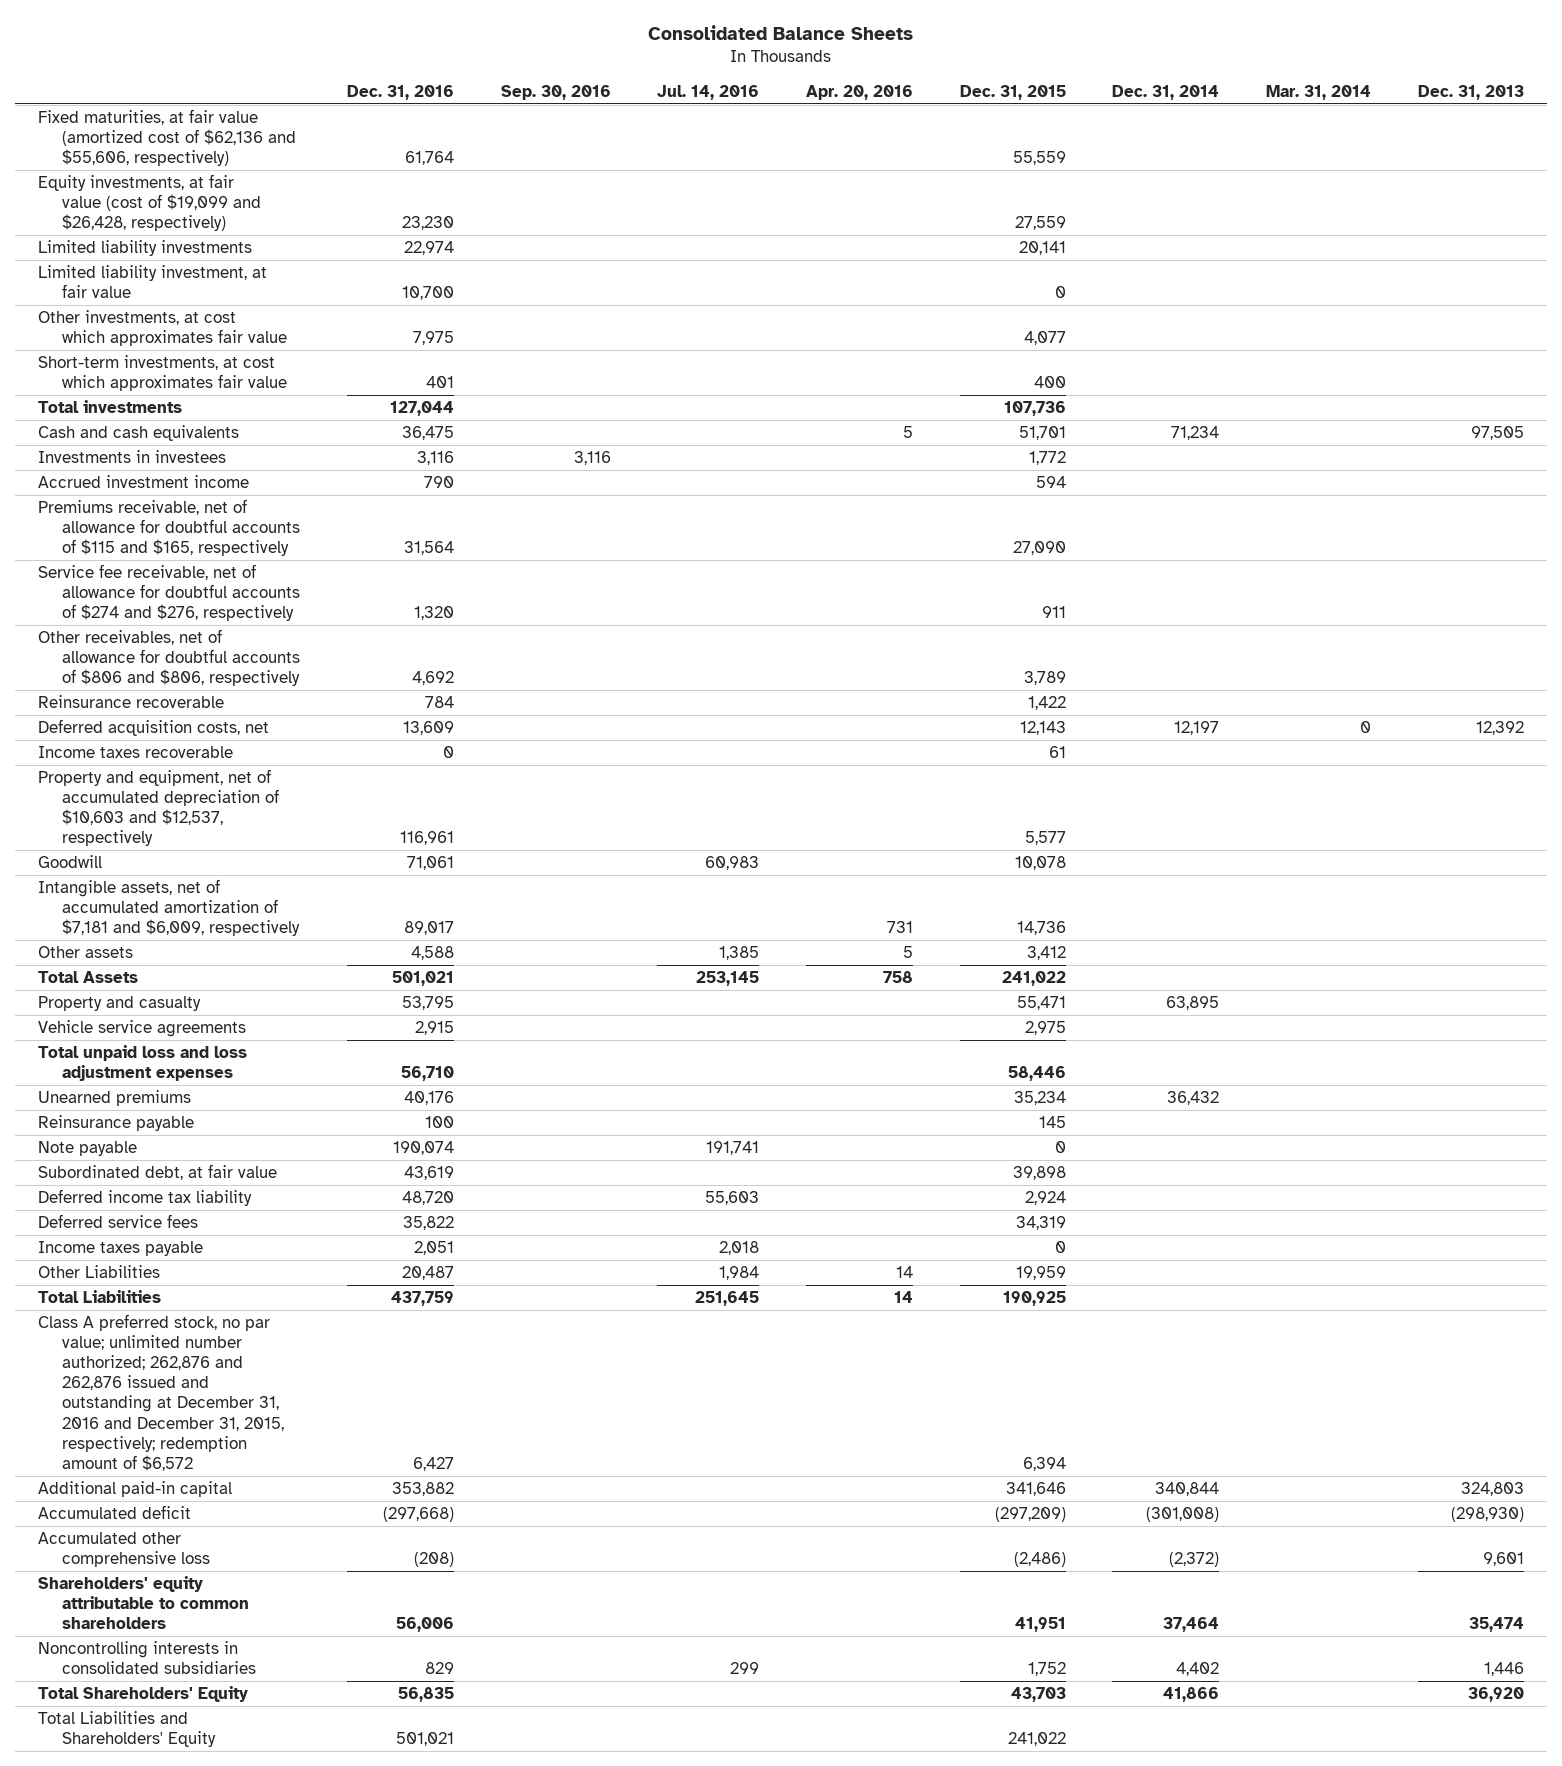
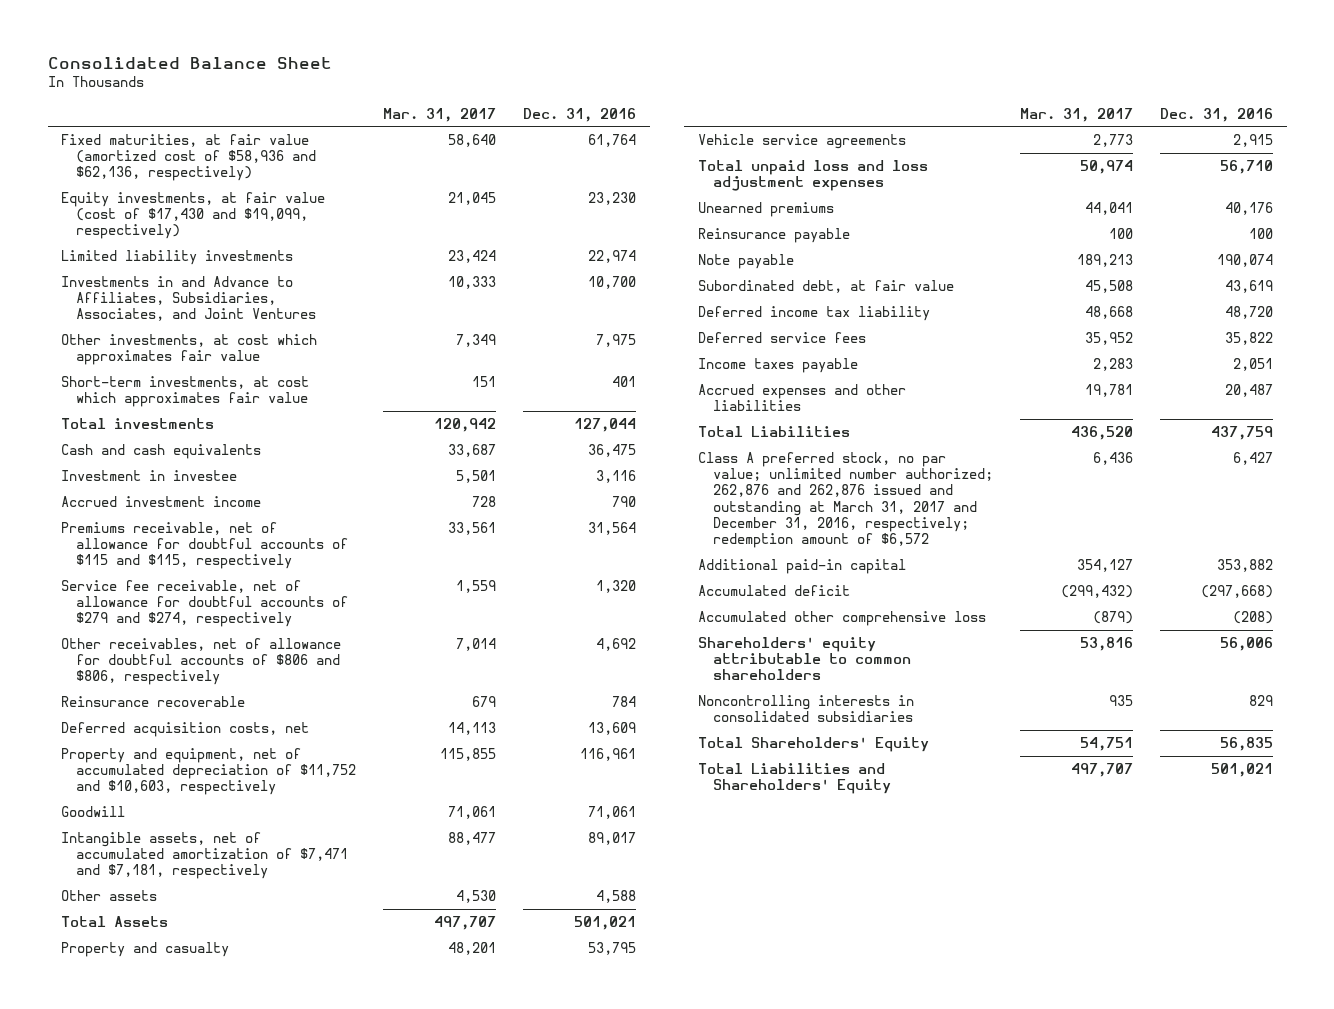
- Consolidated Balance Sheets
+ Consolidated Balance Sheet
- | Dec. 31, 2016 | Sep. 30, 2016 | Jul. 14, 2016 | Apr. 20, 2016 | Dec. 31, 2015 | Dec. 31, 2014 | Mar. 31, 2014 | Dec. 31, 2013
+ | Mar. 31, 2017 | Dec. 31, 2016
- Fixed maturities, at fair value (amortized cost of $62,136 and $55,606, respectively) | 61,764 | | | | 55,559 | | |
- Equity investments, at fair value (cost of $19,099 and $26,428, respectively) | 23,230 | | | | 27,559 | | |
+ Fixed maturities, at fair value (amortized cost of $58,936 and $62,136, respectively) | 58,640 | 61,764
+ Equity investments, at fair value (cost of $17,430 and $19,099, respectively) | 21,045 | 23,230
- Limited liability investment, at fair value | 10,700 | | | | 0 | | |
+ Investments in and Advance to Affiliates, Subsidiaries, Associates, and Joint Ventures | 10,333 | 10,700
- Investments in investees | 3,116 | 3,116 | | | 1,772 | | |
+ Investment in investee | 5,501 | 3,116
- Premiums receivable, net of allowance for doubtful accounts of $115 and $165, respectively | 31,564 | | | | 27,090 | | |
- Service fee receivable, net of allowance for doubtful accounts of $274 and $276, respectively | 1,320 | | | | 911 | | |
+ Premiums receivable, net of allowance for doubtful accounts of $115 and $115, respectively | 33,561 | 31,564
+ Service fee receivable, net of allowance for doubtful accounts of $279 and $274, respectively | 1,559 | 1,320
- Income taxes recoverable | 0 | | | | 61 | | |
- Property and equipment, net of accumulated depreciation of $10,603 and $12,537, respectively | 116,961 | | | | 5,577 | | |
+ Property and equipment, net of accumulated depreciation of $11,752 and $10,603, respectively | 115,855 | 116,961
- Intangible assets, net of accumulated amortization of $7,181 and $6,009, respectively | 89,017 | | | 731 | 14,736 | | |
+ Intangible assets, net of accumulated amortization of $7,471 and $7,181, respectively | 88,477 | 89,017
- Other Liabilities | 20,487 | | 1,984 | 14 | 19,959 | | |
+ Accrued expenses and other liabilities | 19,781 | 20,487
- Class A preferred stock, no par value; unlimited number authorized; 262,876 and 262,876 issued and outstanding at December 31, 2016 and December 31, 2015, respectively; redemption amount of $6,572 | 6,427 | | | | 6,394 | | |
+ Class A preferred stock, no par value; unlimited number authorized; 262,876 and 262,876 issued and outstanding at March 31, 2017 and December 31, 2016, respectively; redemption amount of $6,572 | 6,436 | 6,427

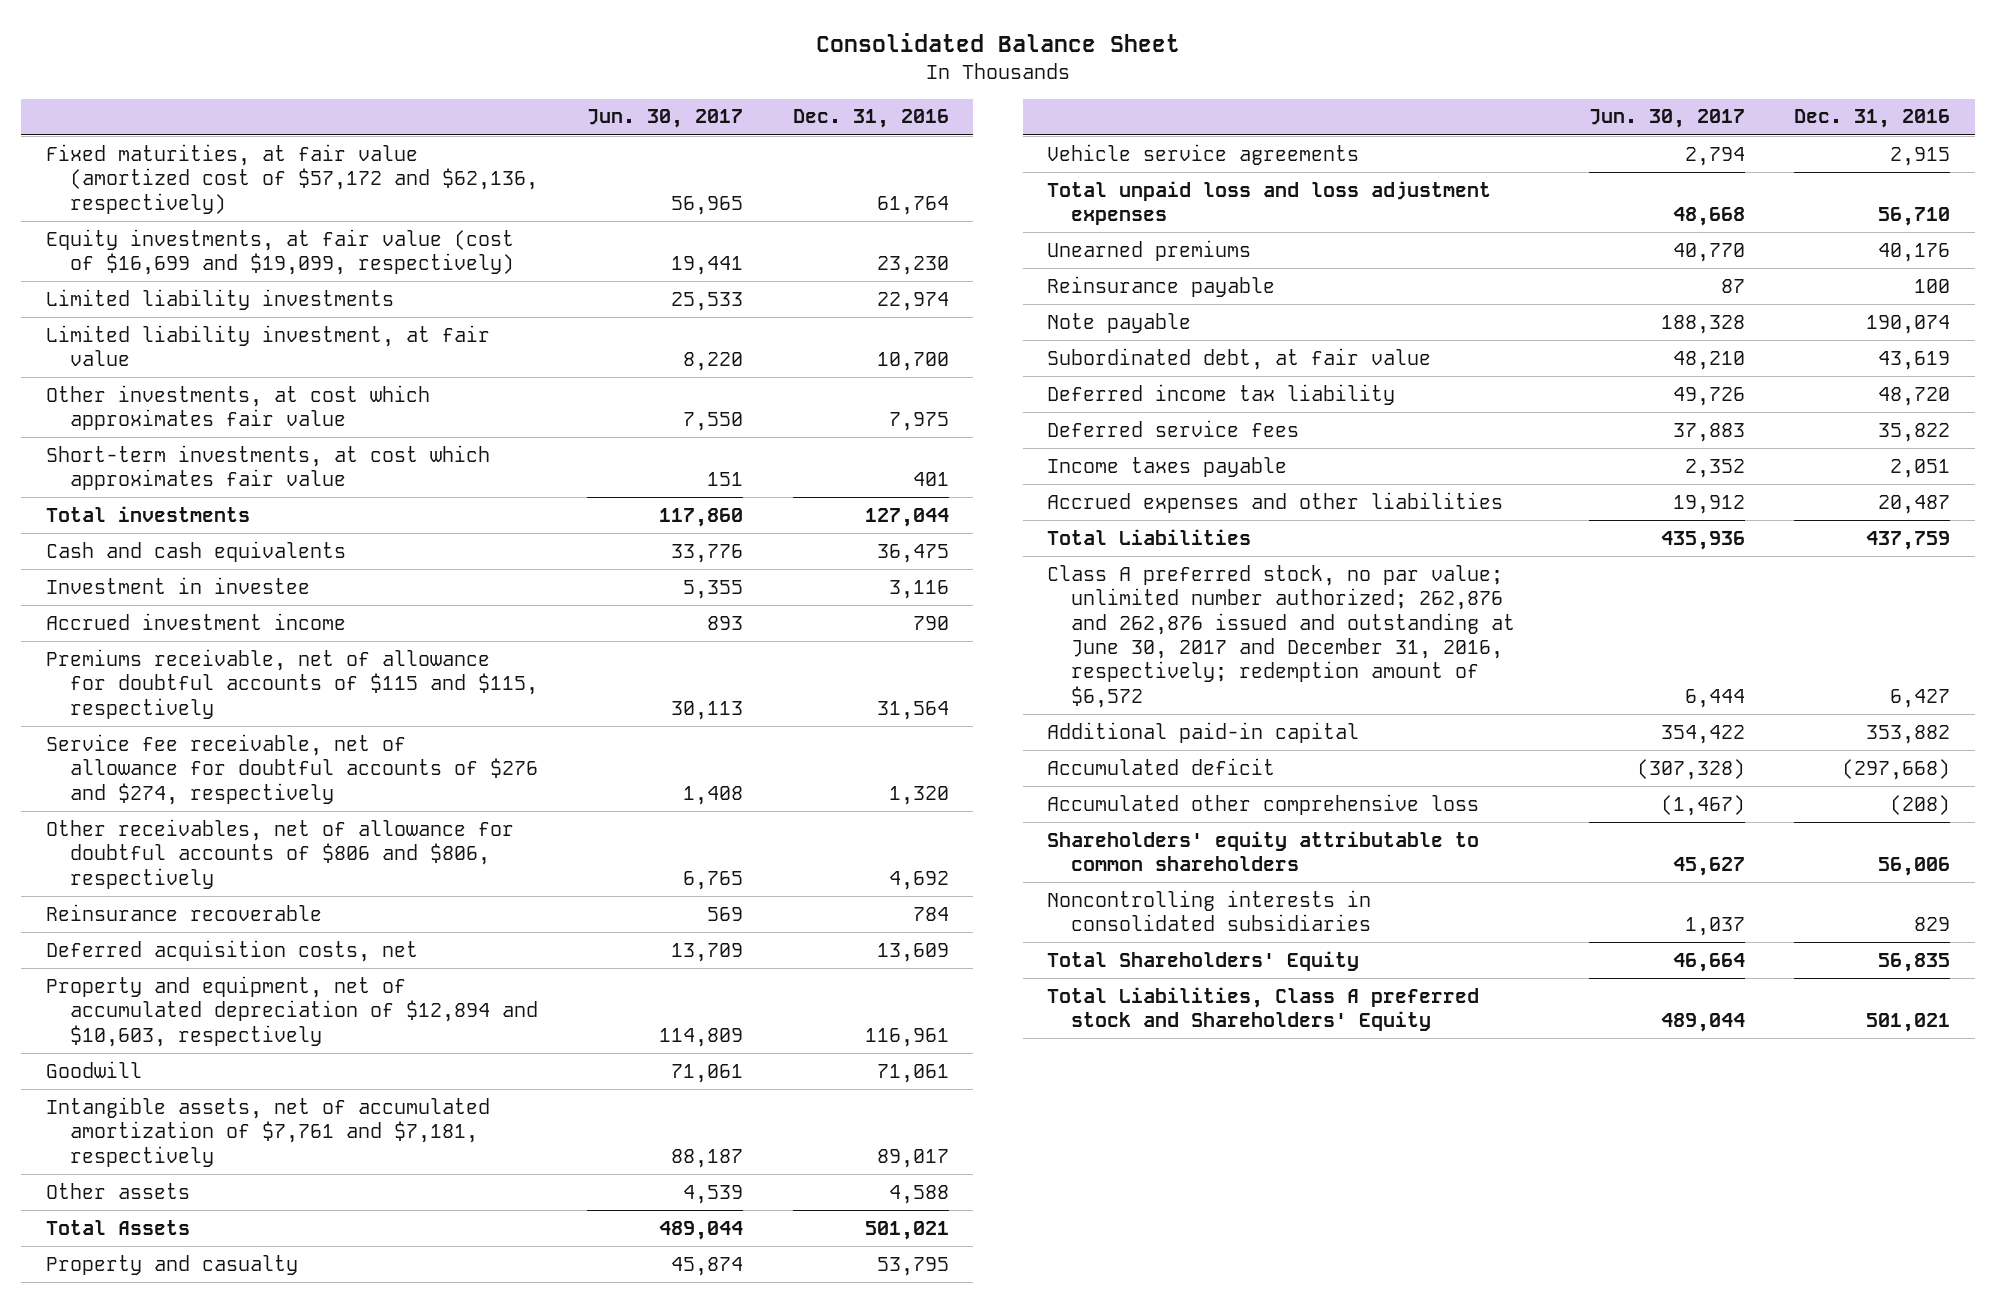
- | Mar. 31, 2017 | Dec. 31, 2016
+ | Jun. 30, 2017 | Dec. 31, 2016
- Fixed maturities, at fair value (amortized cost of $58,936 and $62,136, respectively) | 58,640 | 61,764
- Equity investments, at fair value (cost of $17,430 and $19,099, respectively) | 21,045 | 23,230
+ Fixed maturities, at fair value (amortized cost of $57,172 and $62,136, respectively) | 56,965 | 61,764
+ Equity investments, at fair value (cost of $16,699 and $19,099, respectively) | 19,441 | 23,230
- Investments in and Advance to Affiliates, Subsidiaries, Associates, and Joint Ventures | 10,333 | 10,700
+ Limited liability investment, at fair value | 8,220 | 10,700
- Service fee receivable, net of allowance for doubtful accounts of $279 and $274, respectively | 1,559 | 1,320
+ Service fee receivable, net of allowance for doubtful accounts of $276 and $274, respectively | 1,408 | 1,320
- Property and equipment, net of accumulated depreciation of $11,752 and $10,603, respectively | 115,855 | 116,961
+ Property and equipment, net of accumulated depreciation of $12,894 and $10,603, respectively | 114,809 | 116,961
- Intangible assets, net of accumulated amortization of $7,471 and $7,181, respectively | 88,477 | 89,017
+ Intangible assets, net of accumulated amortization of $7,761 and $7,181, respectively | 88,187 | 89,017
- Class A preferred stock, no par value; unlimited number authorized; 262,876 and 262,876 issued and outstanding at March 31, 2017 and December 31, 2016, respectively; redemption amount of $6,572 | 6,436 | 6,427
+ Class A preferred stock, no par value; unlimited number authorized; 262,876 and 262,876 issued and outstanding at June 30, 2017 and December 31, 2016, respectively; redemption amount of $6,572 | 6,444 | 6,427
- Total Liabilities and Shareholders' Equity | 497,707 | 501,021
+ Total Liabilities, Class A preferred stock and Shareholders' Equity | 489,044 | 501,021

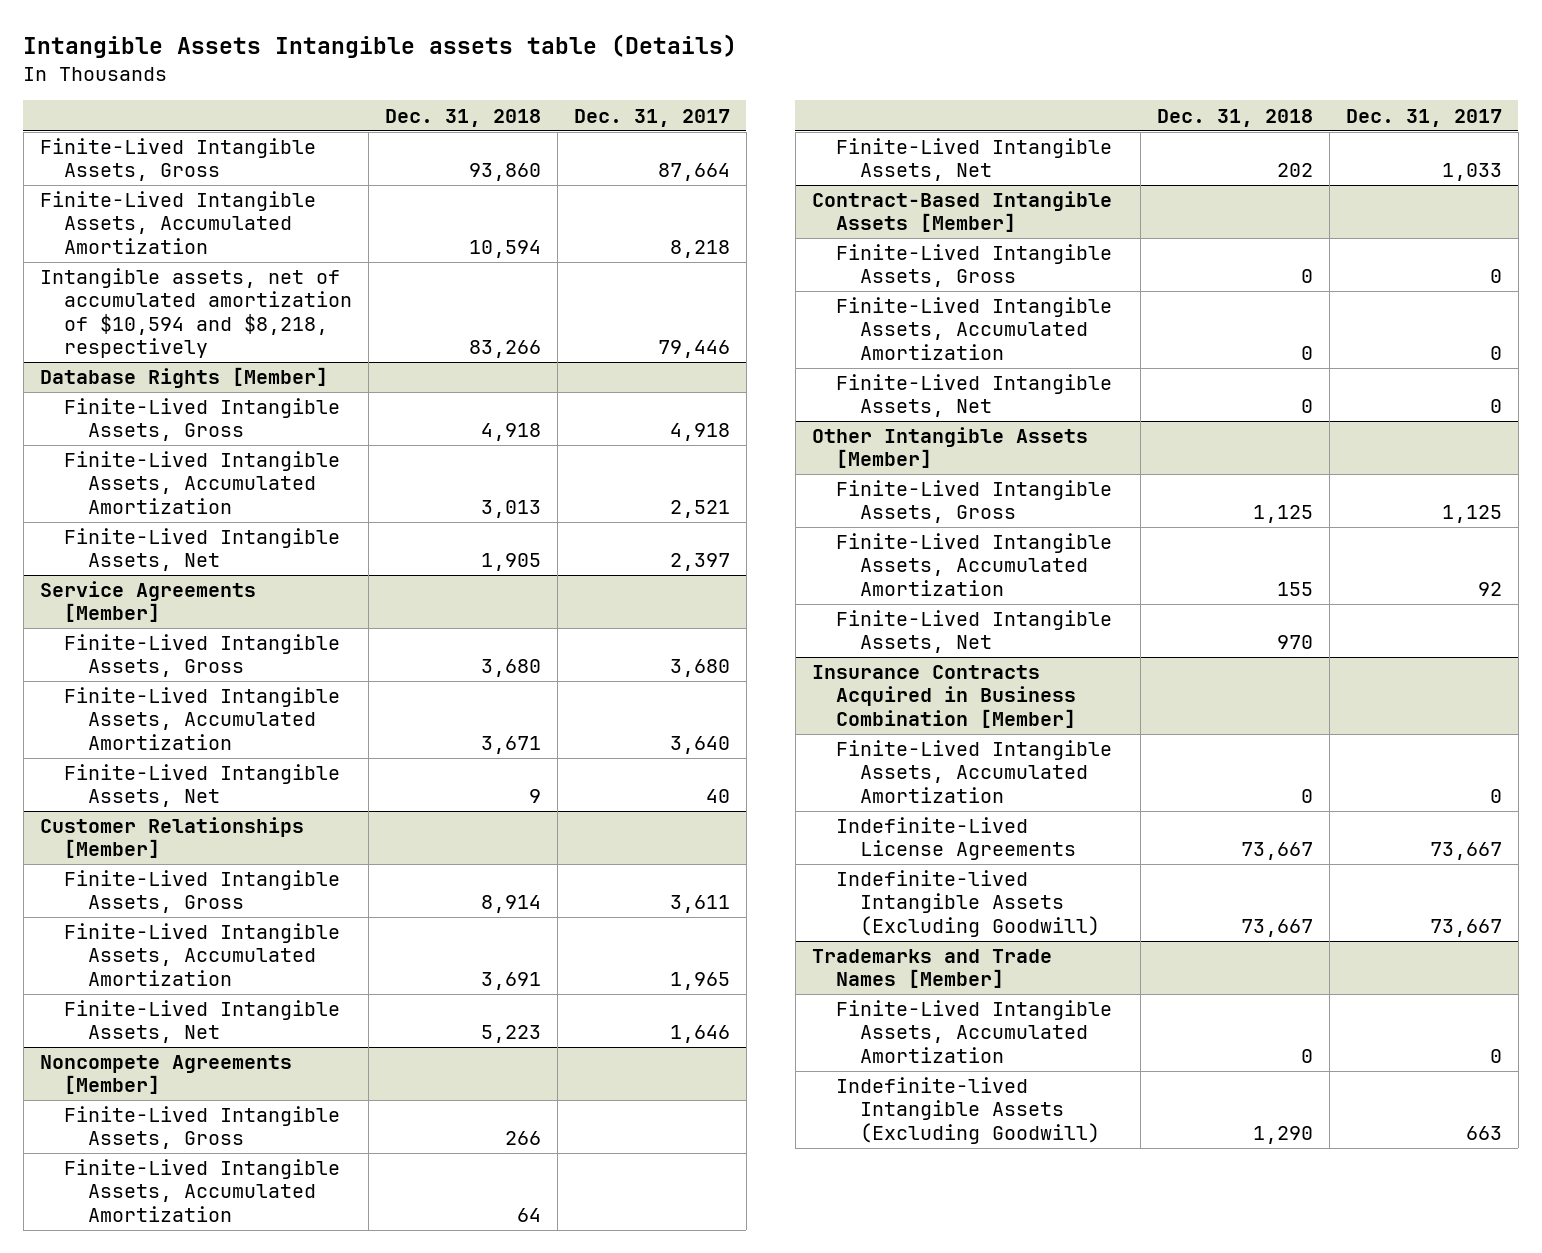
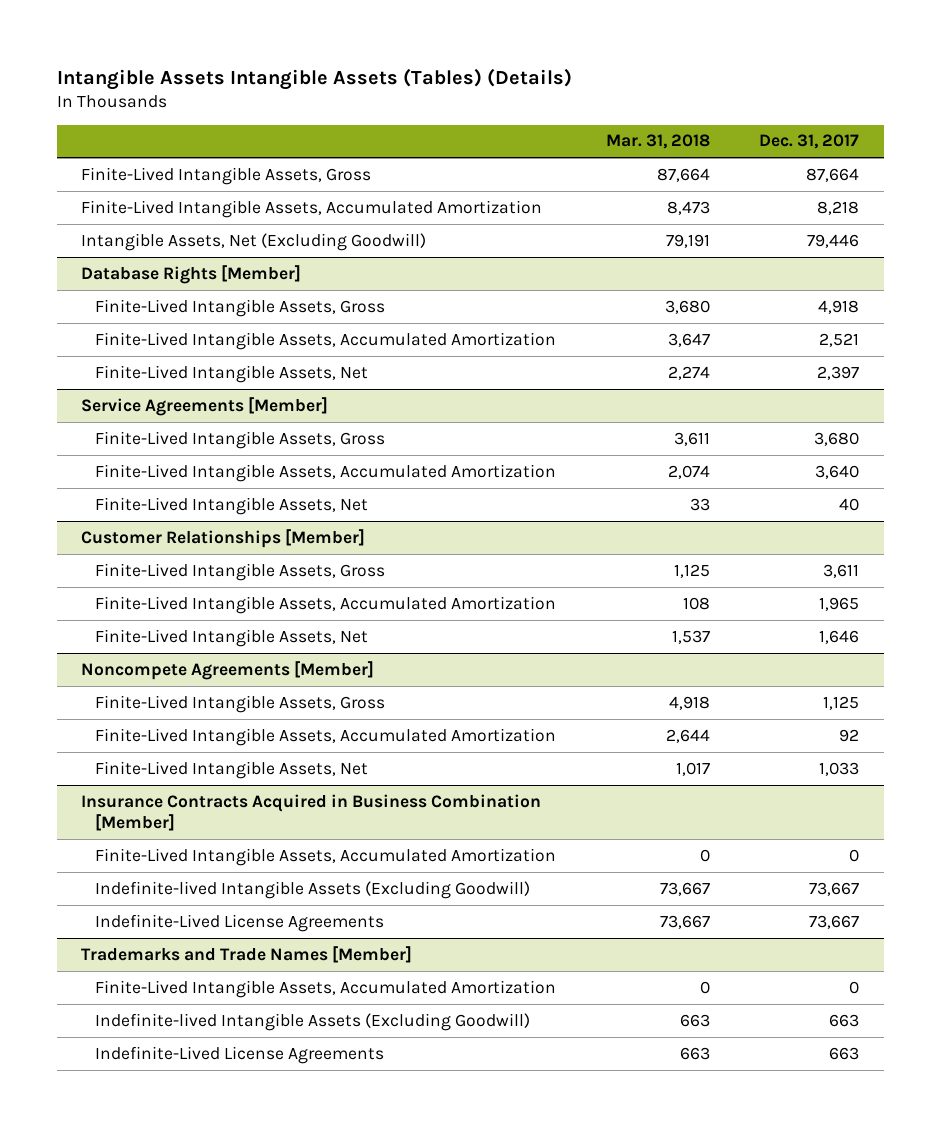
- Intangible Assets Intangible assets table (Details)
+ Intangible Assets Intangible Assets (Tables) (Details)
- | Dec. 31, 2018 | Dec. 31, 2017
+ | Mar. 31, 2018 | Dec. 31, 2017
- Intangible assets, net of accumulated amortization of $10,594 and $8,218, respectively | 83,266 | 79,446
+ Intangible Assets, Net (Excluding Goodwill) | 79,191 | 79,446
@ Noncompete Agreements [Member]
- Finite-Lived Intangible Assets, Gross | 266 |
- Finite-Lived Intangible Assets, Accumulated Amortization | 64 |
- Contract-Based Intangible Assets [Member]
- Finite-Lived Intangible Assets, Gross | 0 | 0
- Finite-Lived Intangible Assets, Accumulated Amortization | 0 | 0
- Finite-Lived Intangible Assets, Net | 0 | 0
- Other Intangible Assets [Member]
- Finite-Lived Intangible Assets, Net | 970 |
@ Noncompete Agreements [Member]
moved down: Finite-Lived Intangible Assets, Net | 1,017 | 1,033
@ Insurance Contracts Acquired in Business Combination [Member]
moved down: Indefinite-Lived License Agreements | 73,667 | 73,667
@ Trademarks and Trade Names [Member]
+ Indefinite-Lived License Agreements | 663 | 663

